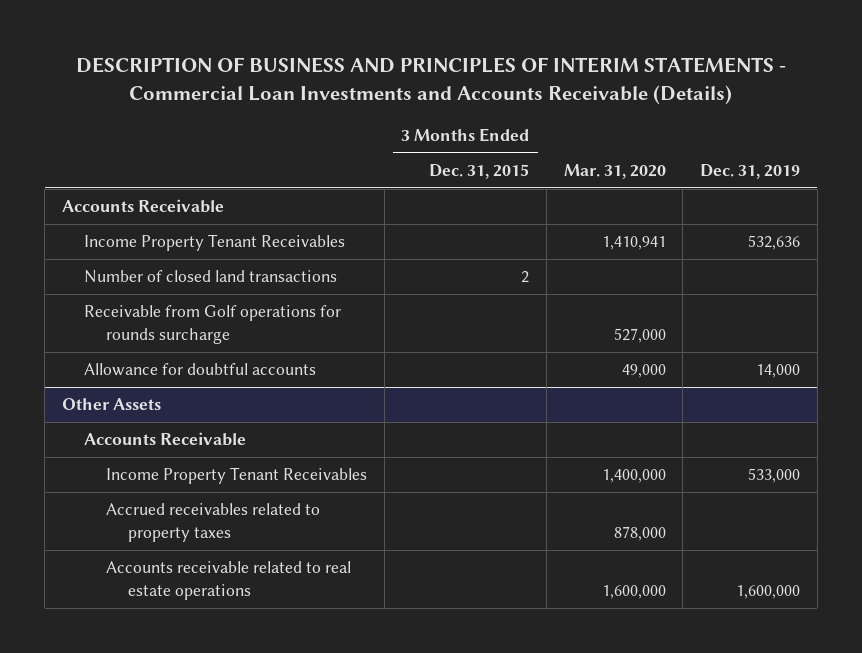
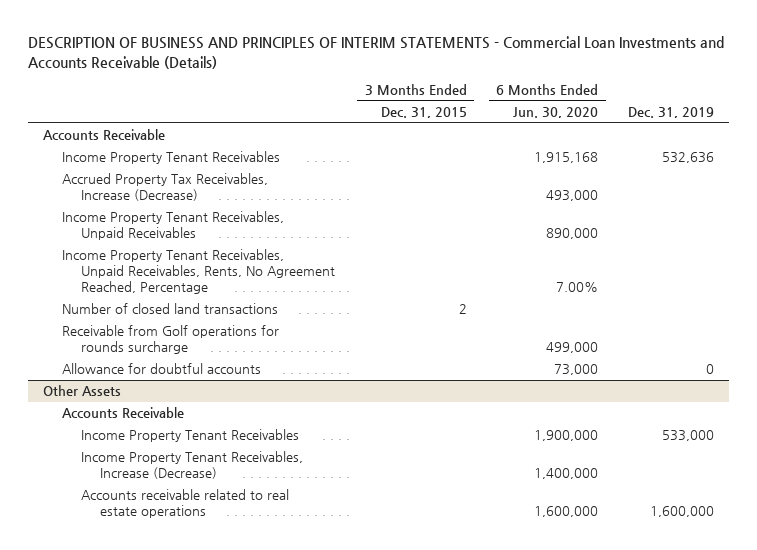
- | 3 Months Ended Dec. 31, 2015 | Mar. 31, 2020 | Dec. 31, 2019
+ | 3 Months Ended Dec. 31, 2015 | 6 Months Ended Jun. 30, 2020 | Dec. 31, 2019
+ Accrued Property Tax Receivables, Increase (Decrease) | | 493,000 |
+ Income Property Tenant Receivables, Unpaid Receivables | | 890,000 |
+ Income Property Tenant Receivables, Unpaid Receivables, Rents, No Agreement Reached, Percentage | | 7.00% |
- Allowance for doubtful accounts | | 49,000 | 14,000
+ Allowance for doubtful accounts | | 73,000 | 0
@ Other Assets
- Accrued receivables related to property taxes | | 878,000 |
+ Income Property Tenant Receivables, Increase (Decrease) | | 1,400,000 |

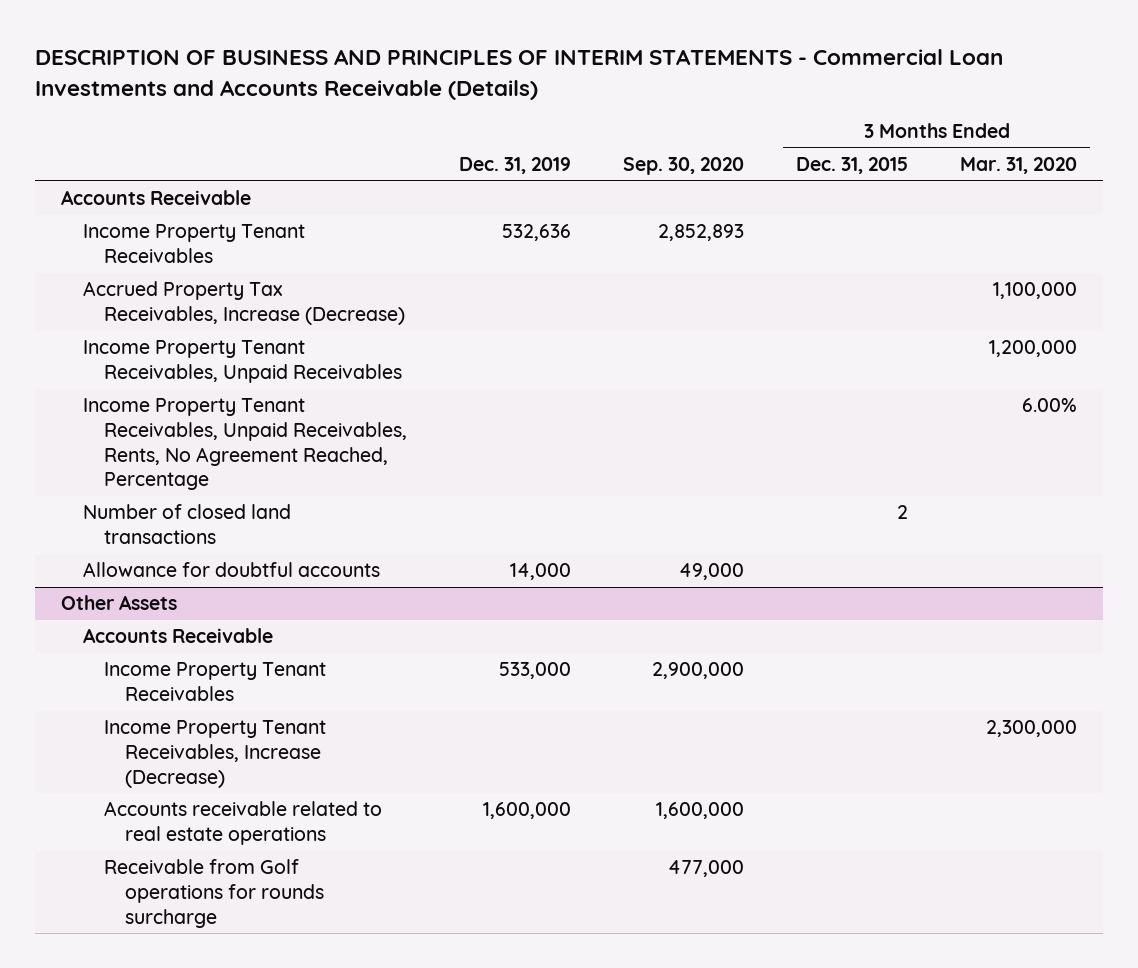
- | 3 Months Ended Dec. 31, 2015 | 6 Months Ended Jun. 30, 2020 | Dec. 31, 2019
+ | Dec. 31, 2019 | Sep. 30, 2020 | 3 Months Ended Dec. 31, 2015 | 3 Months Ended Mar. 31, 2020
- Receivable from Golf operations for rounds surcharge | | 499,000 |
- Allowance for doubtful accounts | | 73,000 | 0
+ Allowance for doubtful accounts | 14,000 | 49,000 | |
@ Other Assets
+ Receivable from Golf operations for rounds surcharge | | 477,000 | |

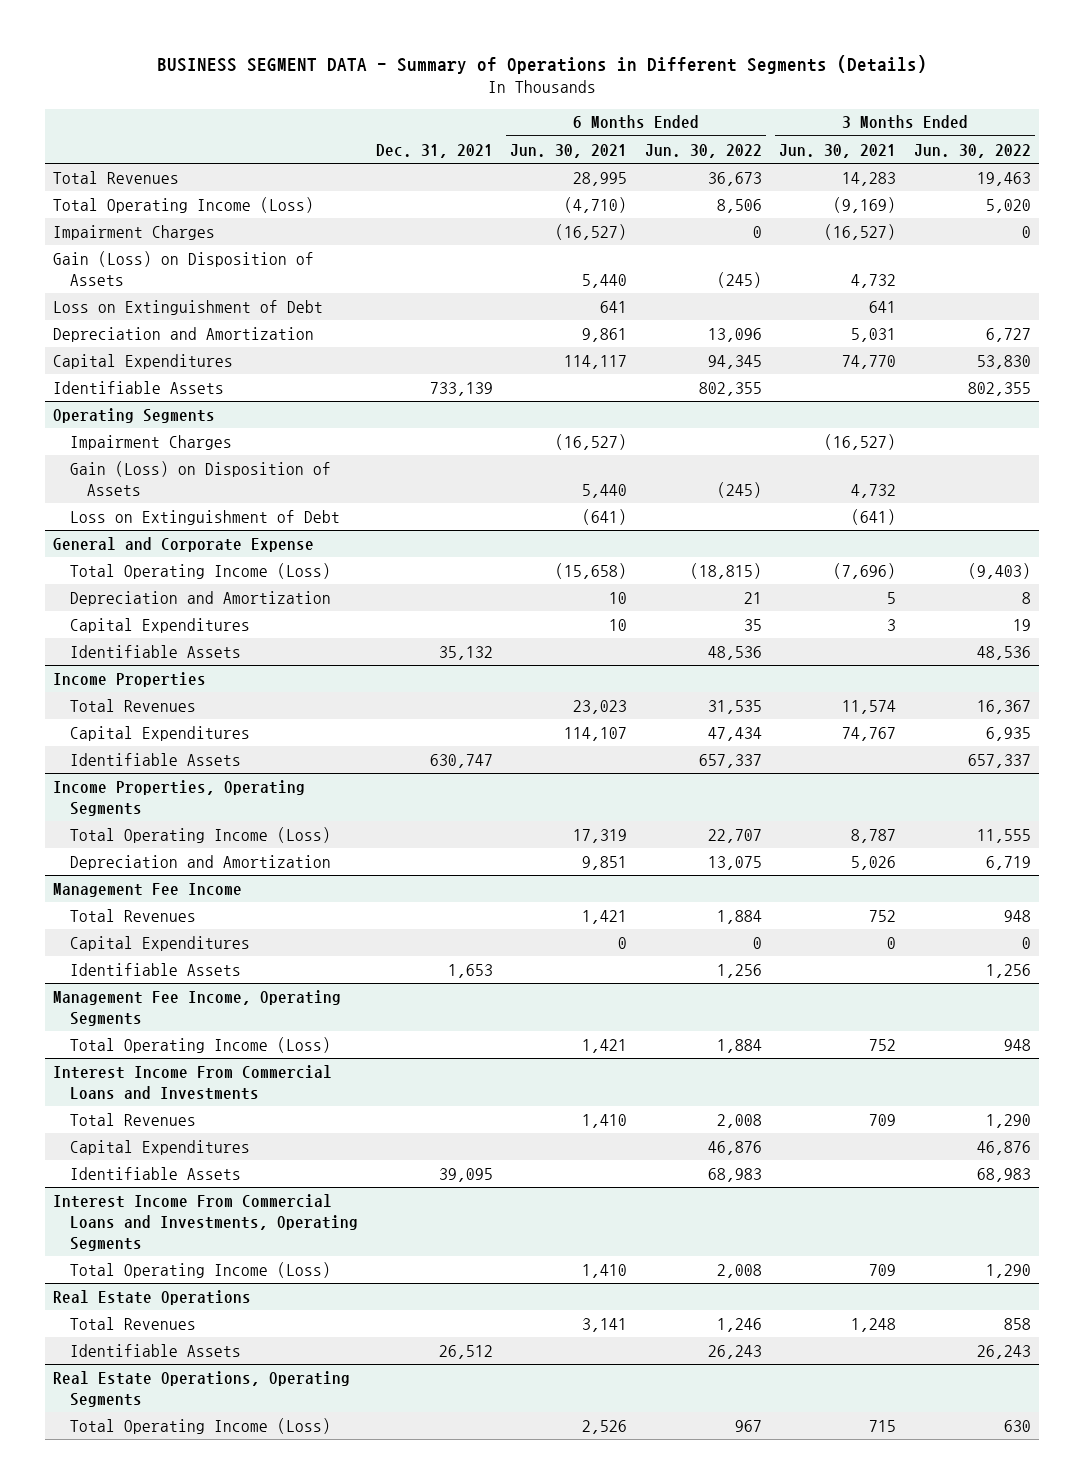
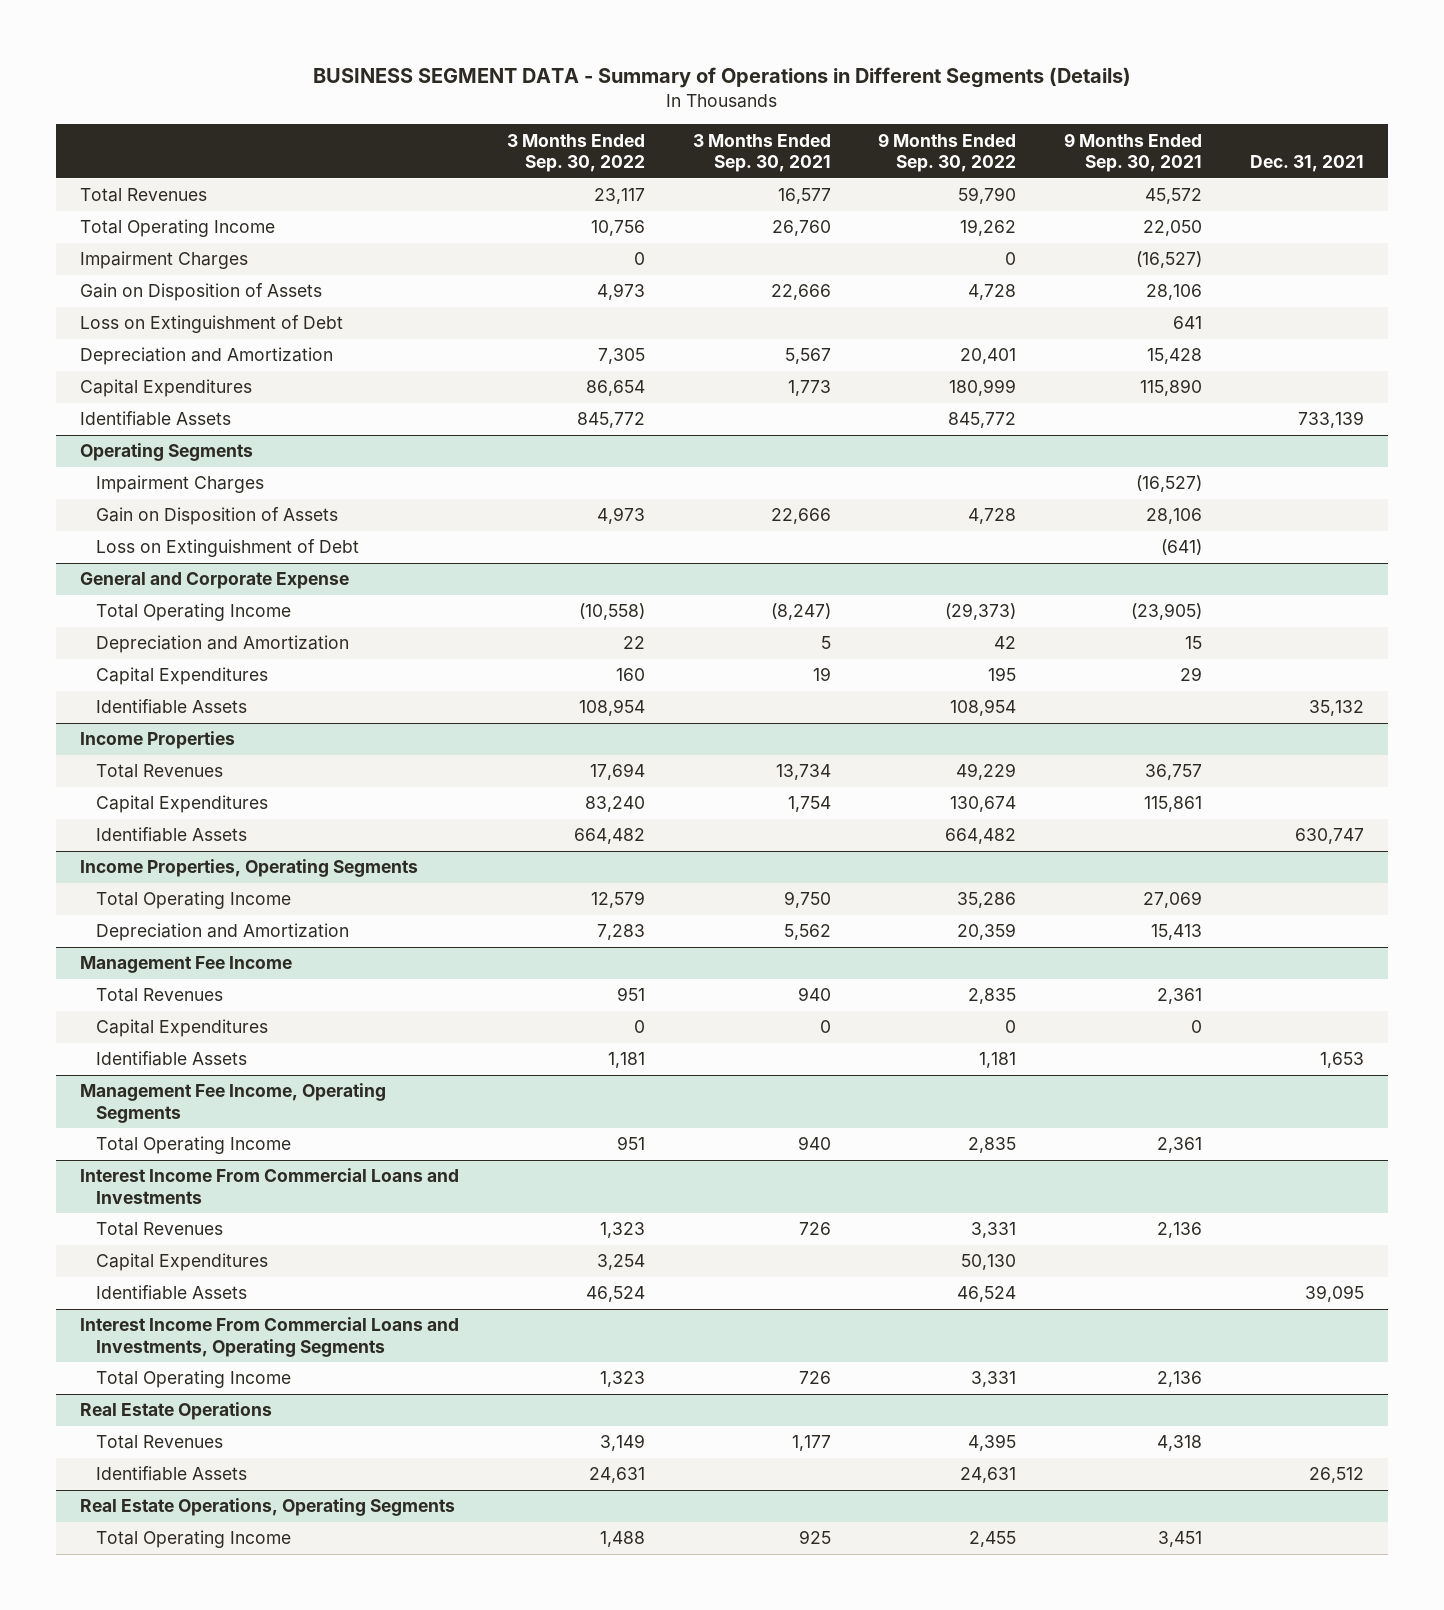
- | Dec. 31, 2021 | 6 Months Ended Jun. 30, 2021 | 6 Months Ended Jun. 30, 2022 | 3 Months Ended Jun. 30, 2021 | 3 Months Ended Jun. 30, 2022
+ | 3 Months Ended Sep. 30, 2022 | 3 Months Ended Sep. 30, 2021 | 9 Months Ended Sep. 30, 2022 | 9 Months Ended Sep. 30, 2021 | Dec. 31, 2021
- Total Operating Income (Loss) | | (4,710) | 8,506 | (9,169) | 5,020
+ Total Operating Income | 10,756 | 26,760 | 19,262 | 22,050 |
- Gain (Loss) on Disposition of Assets | | 5,440 | (245) | 4,732 |
+ Gain on Disposition of Assets | 4,973 | 22,666 | 4,728 | 28,106 |
@ Operating Segments
- Gain (Loss) on Disposition of Assets | | 5,440 | (245) | 4,732 |
+ Gain on Disposition of Assets | 4,973 | 22,666 | 4,728 | 28,106 |
@ General and Corporate Expense
- Total Operating Income (Loss) | | (15,658) | (18,815) | (7,696) | (9,403)
+ Total Operating Income | (10,558) | (8,247) | (29,373) | (23,905) |
@ Income Properties, Operating Segments
- Total Operating Income (Loss) | | 17,319 | 22,707 | 8,787 | 11,555
+ Total Operating Income | 12,579 | 9,750 | 35,286 | 27,069 |
@ Management Fee Income, Operating Segments
- Total Operating Income (Loss) | | 1,421 | 1,884 | 752 | 948
+ Total Operating Income | 951 | 940 | 2,835 | 2,361 |
@ Interest Income From Commercial Loans and Investments, Operating Segments
- Total Operating Income (Loss) | | 1,410 | 2,008 | 709 | 1,290
+ Total Operating Income | 1,323 | 726 | 3,331 | 2,136 |
@ Real Estate Operations, Operating Segments
- Total Operating Income (Loss) | | 2,526 | 967 | 715 | 630
+ Total Operating Income | 1,488 | 925 | 2,455 | 3,451 |

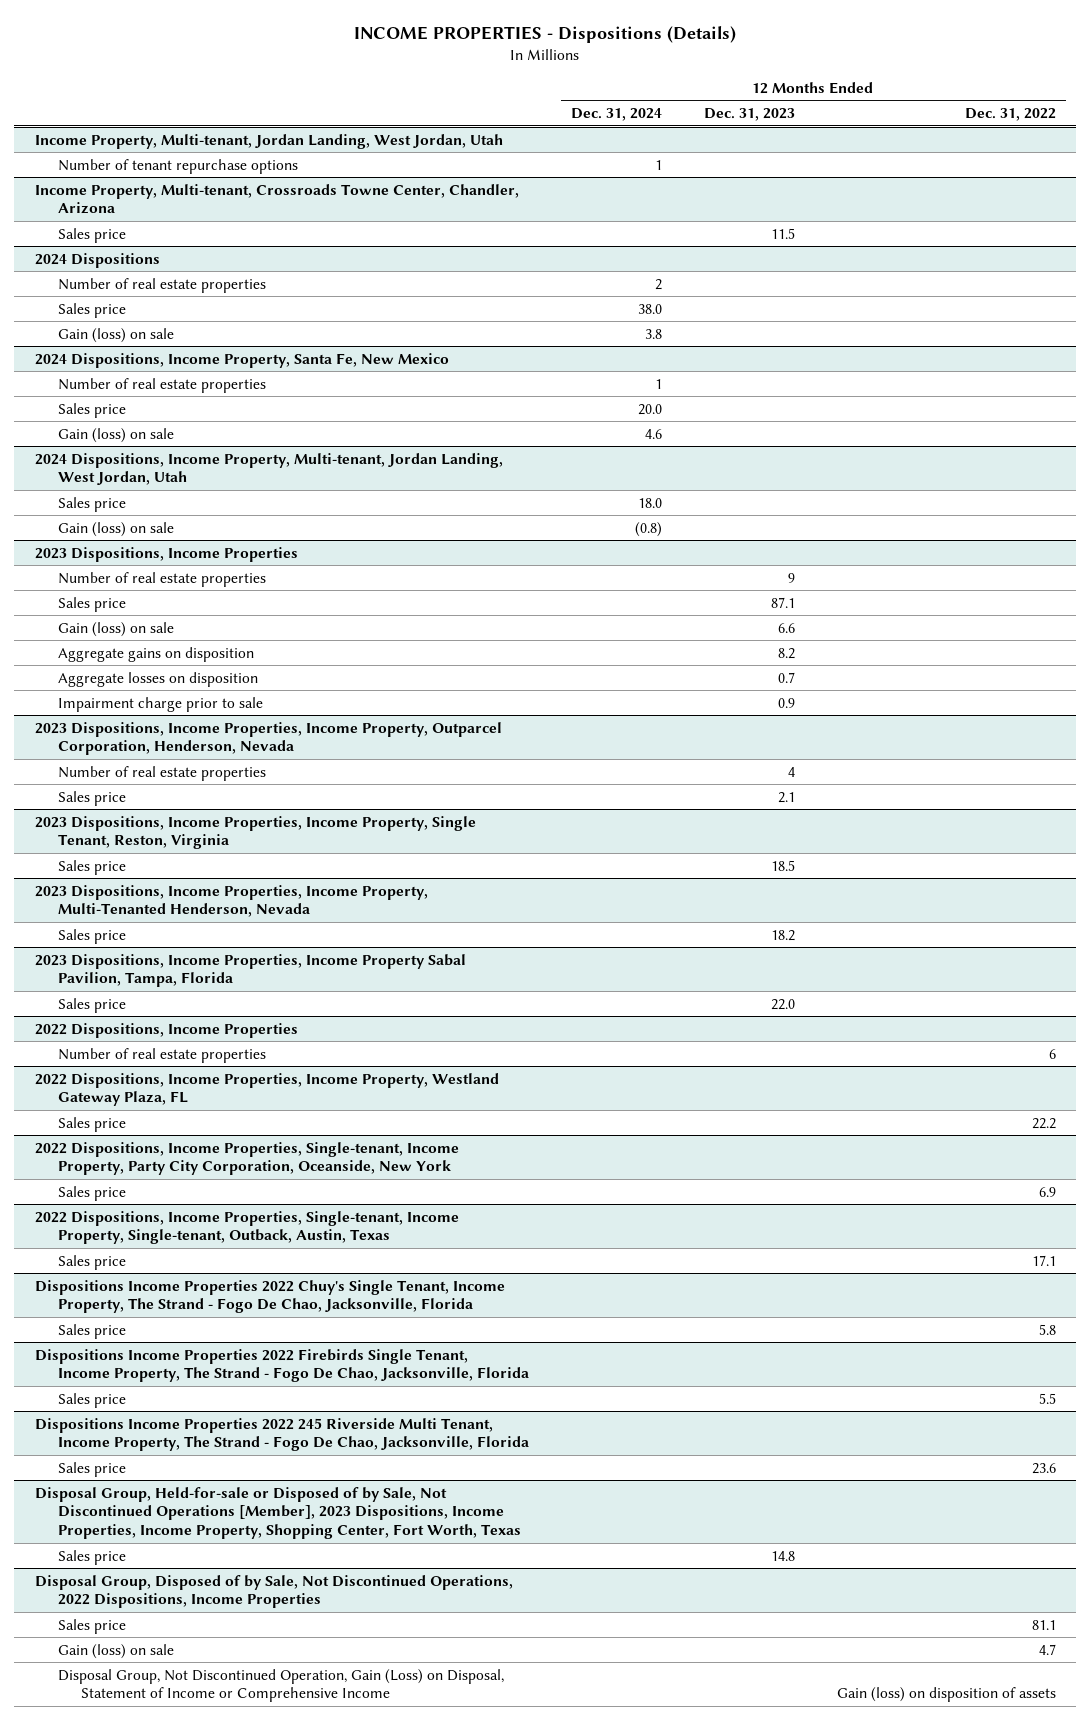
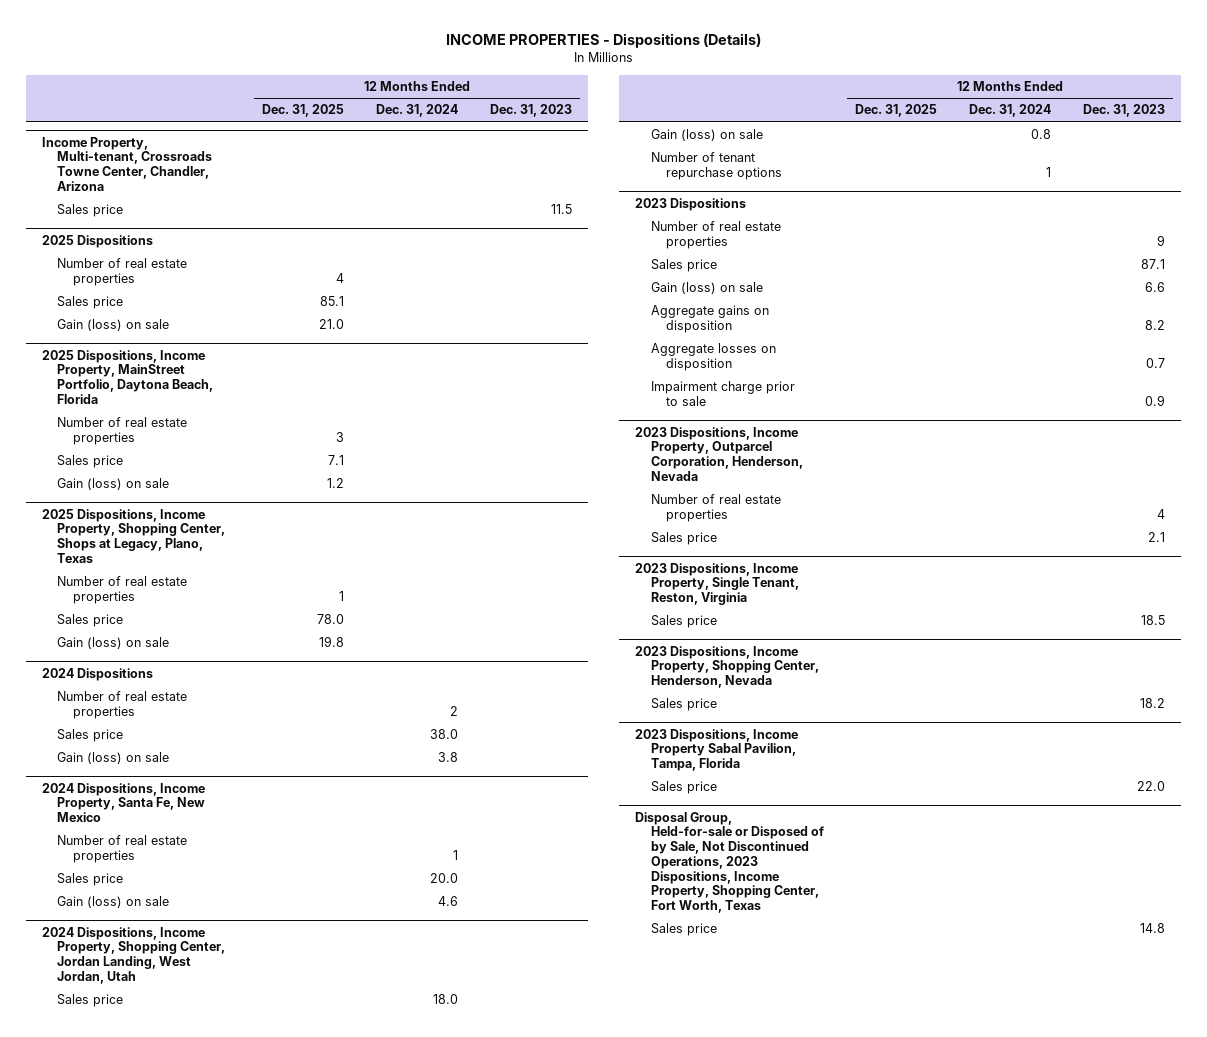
- | 12 Months Ended Dec. 31, 2024 | 12 Months Ended Dec. 31, 2023 | 12 Months Ended Dec. 31, 2022
+ | 12 Months Ended Dec. 31, 2025 | 12 Months Ended Dec. 31, 2024 | 12 Months Ended Dec. 31, 2023
- Income Property, Multi-tenant, Jordan Landing, West Jordan, Utah
- Number of tenant repurchase options | 1 | |
+ 2025 Dispositions
+ Number of real estate properties | 4 | |
+ Sales price | 85.1 | |
+ Gain (loss) on sale | 21.0 | |
+ 2025 Dispositions, Income Property, MainStreet Portfolio, Daytona Beach, Florida
+ Number of real estate properties | 3 | |
+ Sales price | 7.1 | |
+ Gain (loss) on sale | 1.2 | |
+ 2025 Dispositions, Income Property, Shopping Center, Shops at Legacy, Plano, Texas
+ Number of real estate properties | 1 | |
+ Sales price | 78.0 | |
+ Gain (loss) on sale | 19.8 | |
- 2024 Dispositions, Income Property, Multi-tenant, Jordan Landing, West Jordan, Utah
+ 2024 Dispositions, Income Property, Shopping Center, Jordan Landing, West Jordan, Utah
- Gain (loss) on sale | (0.8) | |
- 2023 Dispositions, Income Properties
+ Gain (loss) on sale | | 0.8 |
+ Number of tenant repurchase options | | 1 |
+ 2023 Dispositions
- 2023 Dispositions, Income Properties, Income Property, Outparcel Corporation, Henderson, Nevada
+ 2023 Dispositions, Income Property, Outparcel Corporation, Henderson, Nevada
- 2023 Dispositions, Income Properties, Income Property, Single Tenant, Reston, Virginia
+ 2023 Dispositions, Income Property, Single Tenant, Reston, Virginia
- 2023 Dispositions, Income Properties, Income Property, Multi-Tenanted Henderson, Nevada
+ 2023 Dispositions, Income Property, Shopping Center, Henderson, Nevada
- 2023 Dispositions, Income Properties, Income Property Sabal Pavilion, Tampa, Florida
+ 2023 Dispositions, Income Property Sabal Pavilion, Tampa, Florida
- 2022 Dispositions, Income Properties
- Number of real estate properties | | | 6
- 2022 Dispositions, Income Properties, Income Property, Westland Gateway Plaza, FL
- Sales price | | | 22.2
- 2022 Dispositions, Income Properties, Single-tenant, Income Property, Party City Corporation, Oceanside, New York
- Sales price | | | 6.9
- 2022 Dispositions, Income Properties, Single-tenant, Income Property, Single-tenant, Outback, Austin, Texas
- Sales price | | | 17.1
- Dispositions Income Properties 2022 Chuy's Single Tenant, Income Property, The Strand - Fogo De Chao, Jacksonville, Florida
- Sales price | | | 5.8
- Dispositions Income Properties 2022 Firebirds Single Tenant, Income Property, The Strand - Fogo De Chao, Jacksonville, Florida
- Sales price | | | 5.5
- Dispositions Income Properties 2022 245 Riverside Multi Tenant, Income Property, The Strand - Fogo De Chao, Jacksonville, Florida
- Sales price | | | 23.6
- Disposal Group, Held-for-sale or Disposed of by Sale, Not Discontinued Operations [Member], 2023 Dispositions, Income Properties, Income Property, Shopping Center, Fort Worth, Texas
+ Disposal Group, Held-for-sale or Disposed of by Sale, Not Discontinued Operations, 2023 Dispositions, Income Property, Shopping Center, Fort Worth, Texas
- Disposal Group, Disposed of by Sale, Not Discontinued Operations, 2022 Dispositions, Income Properties
- Sales price | | | 81.1
- Gain (loss) on sale | | | 4.7
- Disposal Group, Not Discontinued Operation, Gain (Loss) on Disposal, Statement of Income or Comprehensive Income | | | Gain (loss) on disposition of assets

